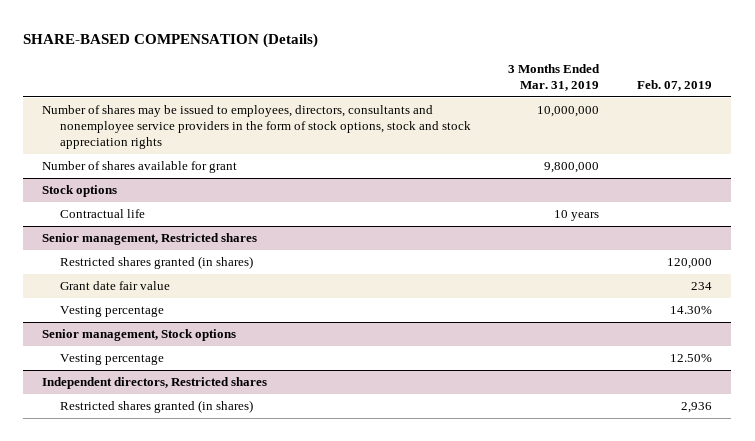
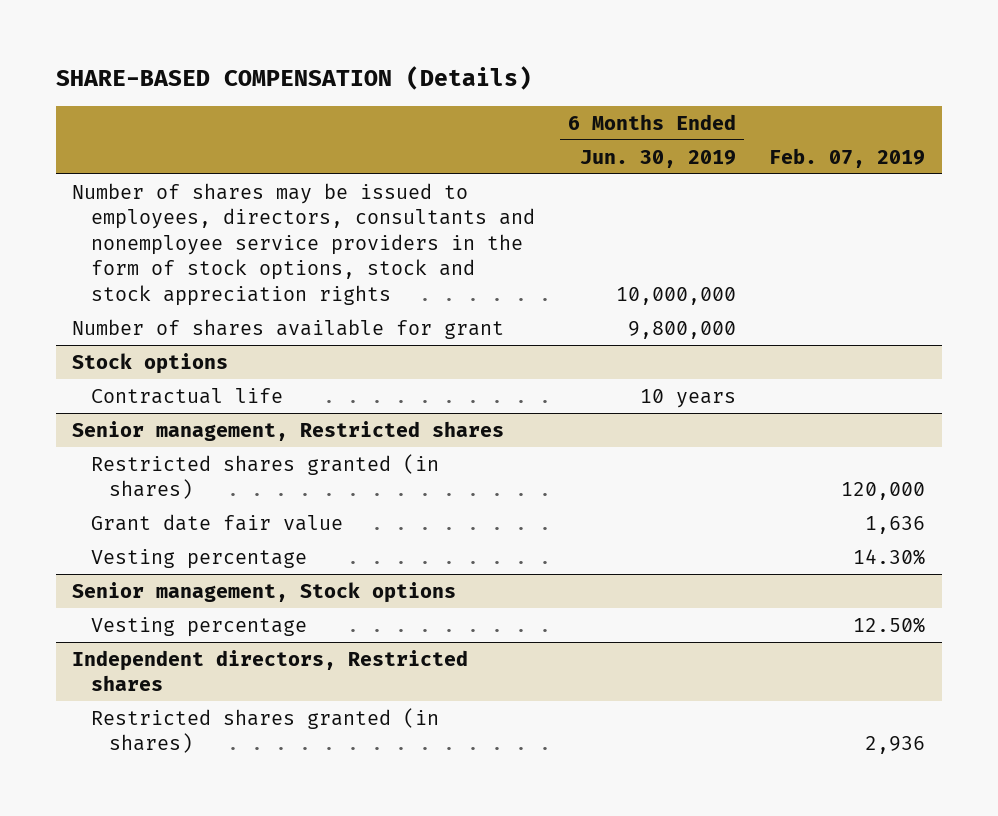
- | 3 Months Ended Mar. 31, 2019 | Feb. 07, 2019
+ | 6 Months Ended Jun. 30, 2019 | Feb. 07, 2019
@ Senior management, Restricted shares
- Grant date fair value | | 234
+ Grant date fair value | | 1,636

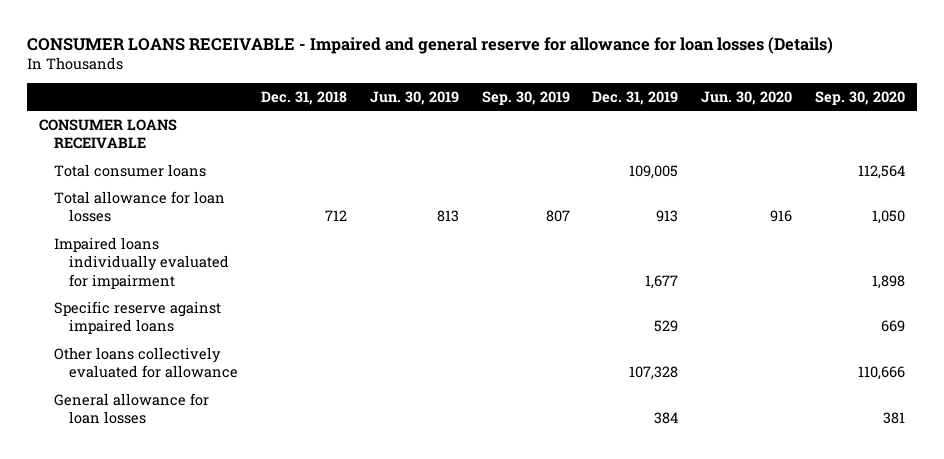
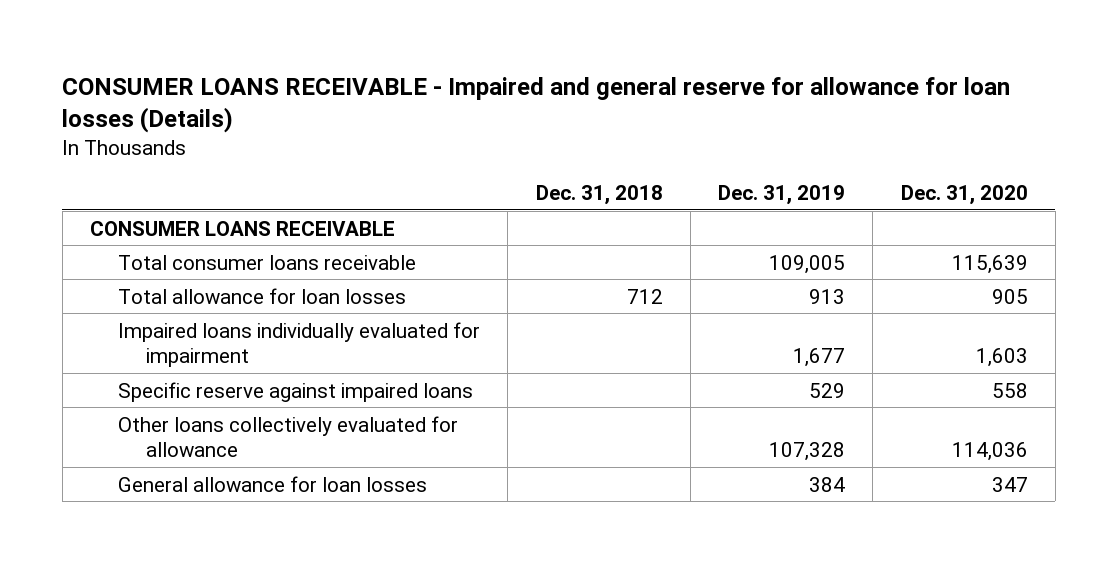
- | Dec. 31, 2018 | Jun. 30, 2019 | Sep. 30, 2019 | Dec. 31, 2019 | Jun. 30, 2020 | Sep. 30, 2020
+ | Dec. 31, 2018 | Dec. 31, 2019 | Dec. 31, 2020
- Total consumer loans | | | | 109,005 | | 112,564
+ Total consumer loans receivable | | 109,005 | 115,639

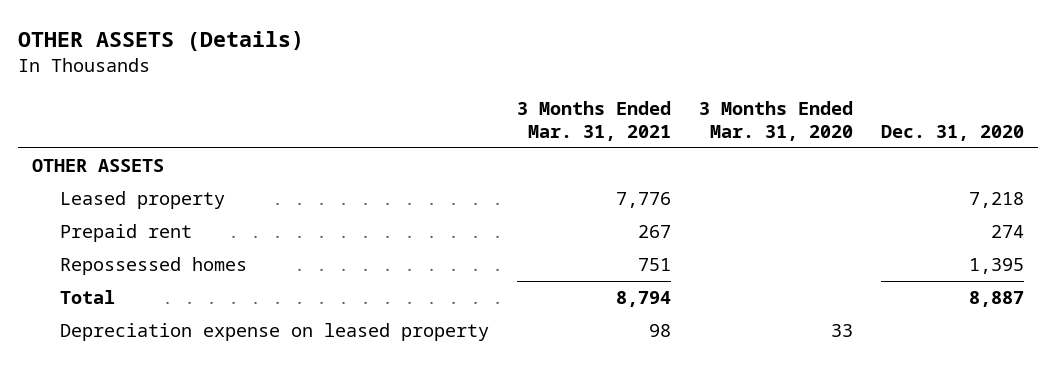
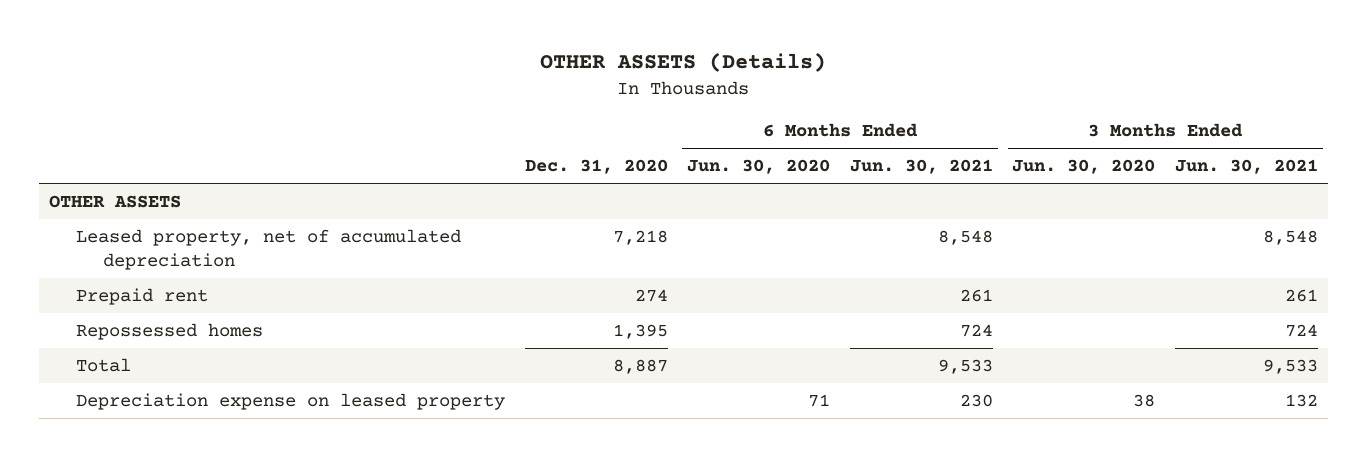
- | 3 Months Ended Mar. 31, 2021 | 3 Months Ended Mar. 31, 2020 | Dec. 31, 2020
+ | Dec. 31, 2020 | 6 Months Ended Jun. 30, 2020 | 6 Months Ended Jun. 30, 2021 | 3 Months Ended Jun. 30, 2020 | 3 Months Ended Jun. 30, 2021
- Leased property | 7,776 | | 7,218
+ Leased property, net of accumulated depreciation | 7,218 | | 8,548 | | 8,548

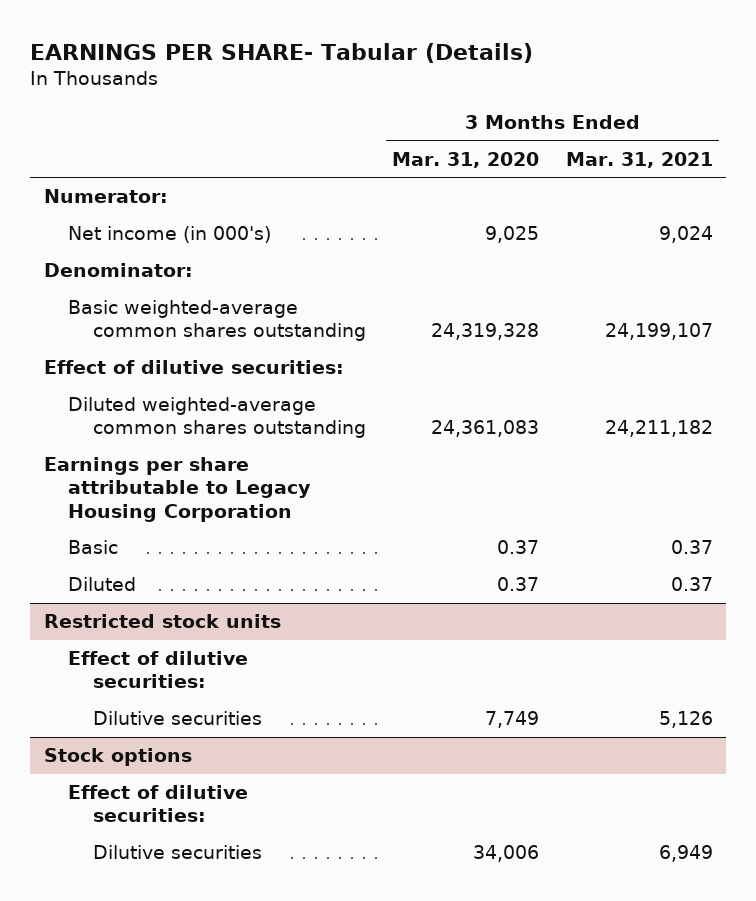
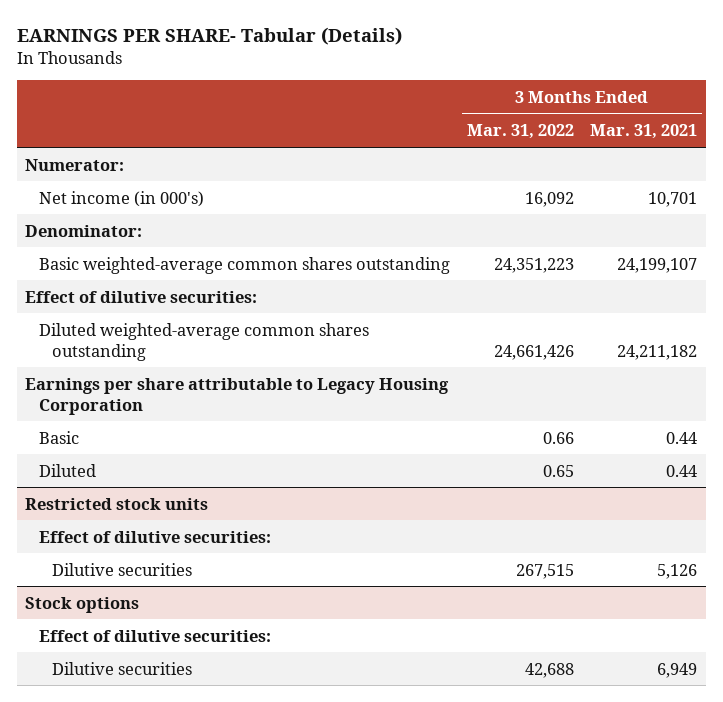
- | 3 Months Ended Mar. 31, 2020 | 3 Months Ended Mar. 31, 2021
+ | 3 Months Ended Mar. 31, 2022 | 3 Months Ended Mar. 31, 2021
- Net income (in 000's) | 9,025 | 9,024
+ Net income (in 000's) | 16,092 | 10,701
- Basic | 0.37 | 0.37
- Diluted | 0.37 | 0.37
+ Basic | 0.66 | 0.44
+ Diluted | 0.65 | 0.44

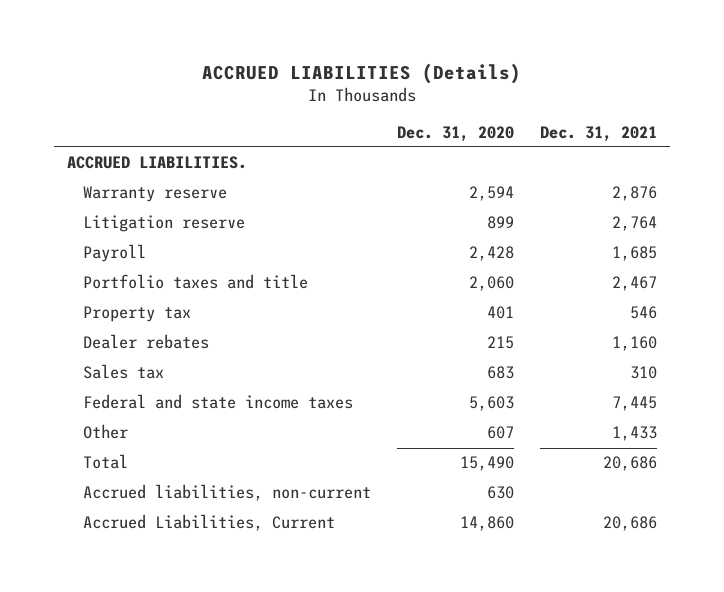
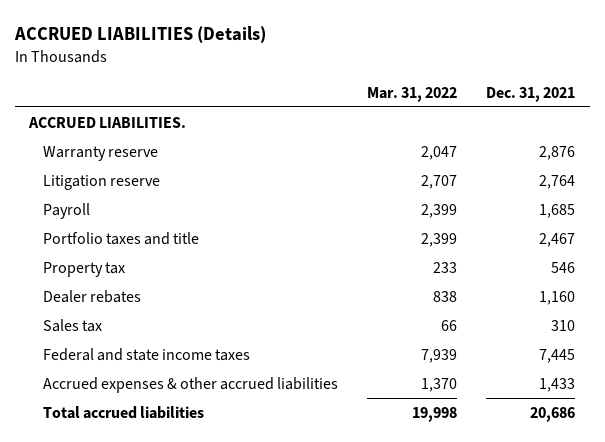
- | Dec. 31, 2020 | Dec. 31, 2021
+ | Mar. 31, 2022 | Dec. 31, 2021
- Other | 607 | 1,433
- Total | 15,490 | 20,686
- Accrued liabilities, non-current | 630 |
- Accrued Liabilities, Current | 14,860 | 20,686
+ Accrued expenses & other accrued liabilities | 1,370 | 1,433
+ Total accrued liabilities | 19,998 | 20,686

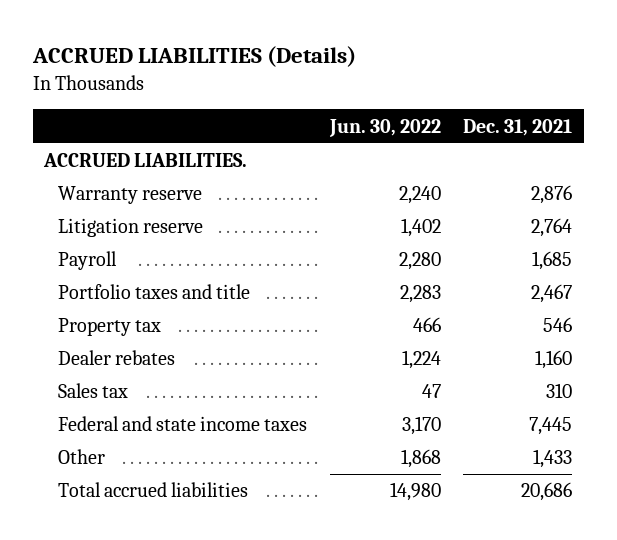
- | Mar. 31, 2022 | Dec. 31, 2021
+ | Jun. 30, 2022 | Dec. 31, 2021
- Accrued expenses & other accrued liabilities | 1,370 | 1,433
+ Other | 1,868 | 1,433

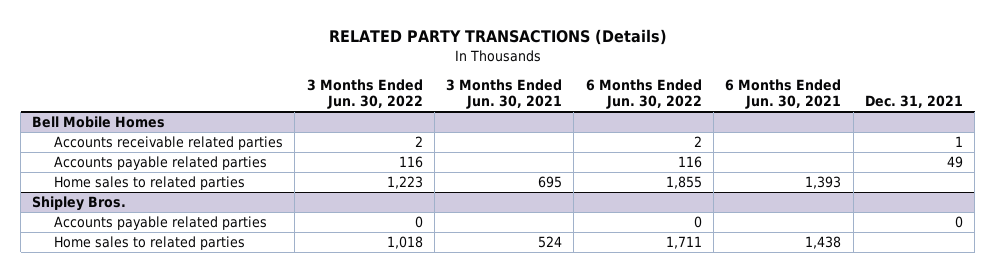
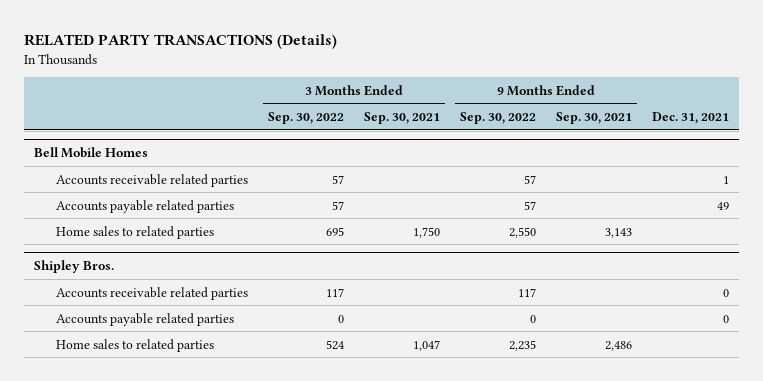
- | 3 Months Ended Jun. 30, 2022 | 3 Months Ended Jun. 30, 2021 | 6 Months Ended Jun. 30, 2022 | 6 Months Ended Jun. 30, 2021 | Dec. 31, 2021
+ | 3 Months Ended Sep. 30, 2022 | 3 Months Ended Sep. 30, 2021 | 9 Months Ended Sep. 30, 2022 | 9 Months Ended Sep. 30, 2021 | Dec. 31, 2021
@ Shipley Bros.
+ Accounts receivable related parties | 117 | | 117 | | 0

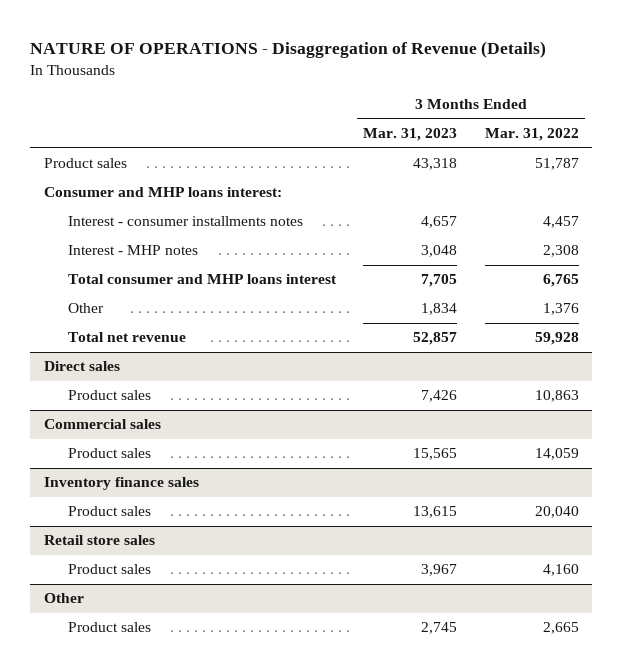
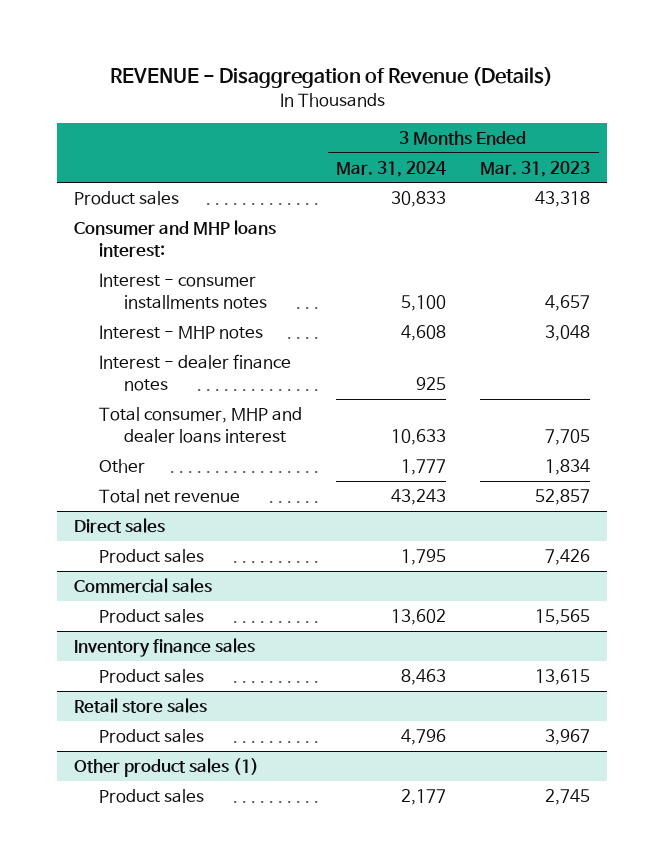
- NATURE OF OPERATIONS - Disaggregation of Revenue (Details)
+ REVENUE - Disaggregation of Revenue (Details)
- | 3 Months Ended Mar. 31, 2023 | 3 Months Ended Mar. 31, 2022
+ | 3 Months Ended Mar. 31, 2024 | 3 Months Ended Mar. 31, 2023
- Total consumer and MHP loans interest | 7,705 | 6,765
+ Interest - dealer finance notes | 925 |
+ Total consumer, MHP and dealer loans interest | 10,633 | 7,705
- Other
+ Other product sales (1)

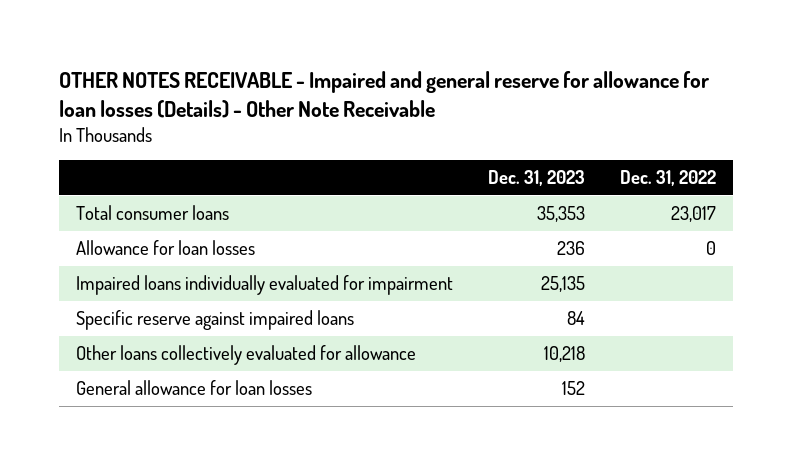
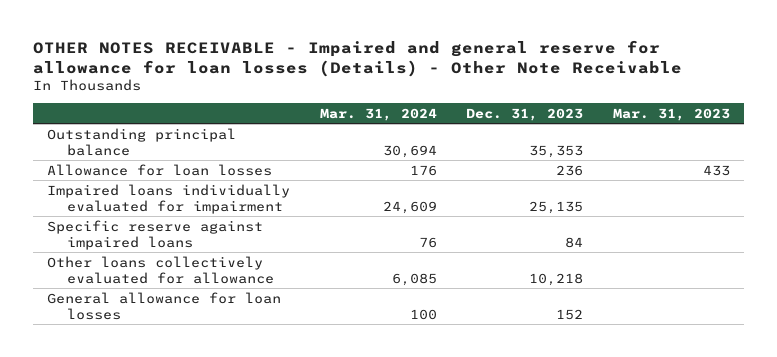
- | Dec. 31, 2023 | Dec. 31, 2022
+ | Mar. 31, 2024 | Dec. 31, 2023 | Mar. 31, 2023
- Total consumer loans | 35,353 | 23,017
+ Outstanding principal balance | 30,694 | 35,353 |

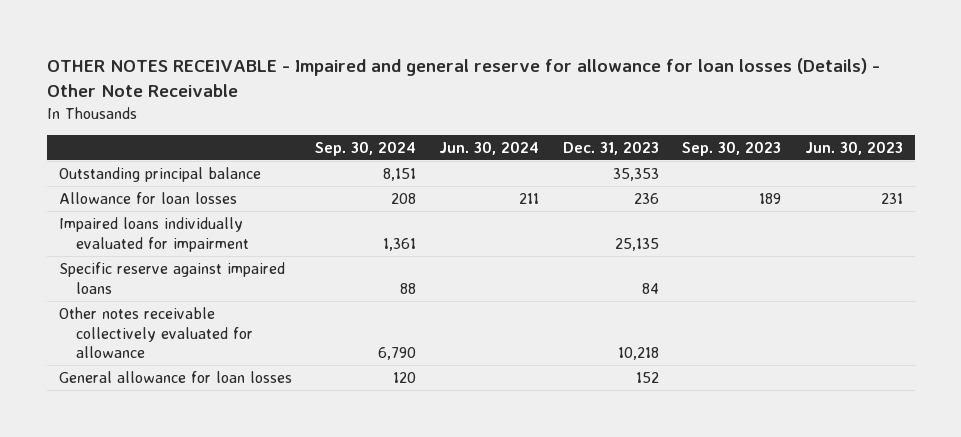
- | Mar. 31, 2024 | Dec. 31, 2023 | Mar. 31, 2023
+ | Sep. 30, 2024 | Jun. 30, 2024 | Dec. 31, 2023 | Sep. 30, 2023 | Jun. 30, 2023
- Other loans collectively evaluated for allowance | 6,085 | 10,218 |
+ Other notes receivable collectively evaluated for allowance | 6,790 | | 10,218 | |

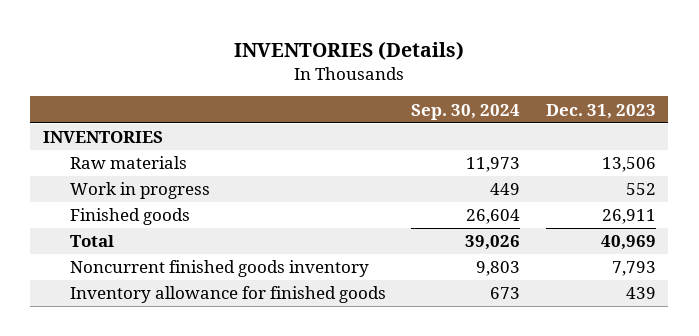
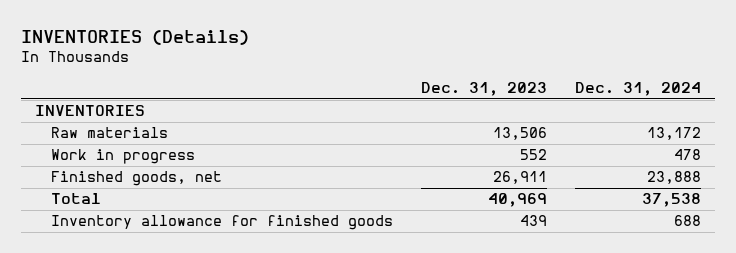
- | Sep. 30, 2024 | Dec. 31, 2023
+ | Dec. 31, 2023 | Dec. 31, 2024
- Finished goods | 26,604 | 26,911
+ Finished goods, net | 26,911 | 23,888
- Noncurrent finished goods inventory | 9,803 | 7,793

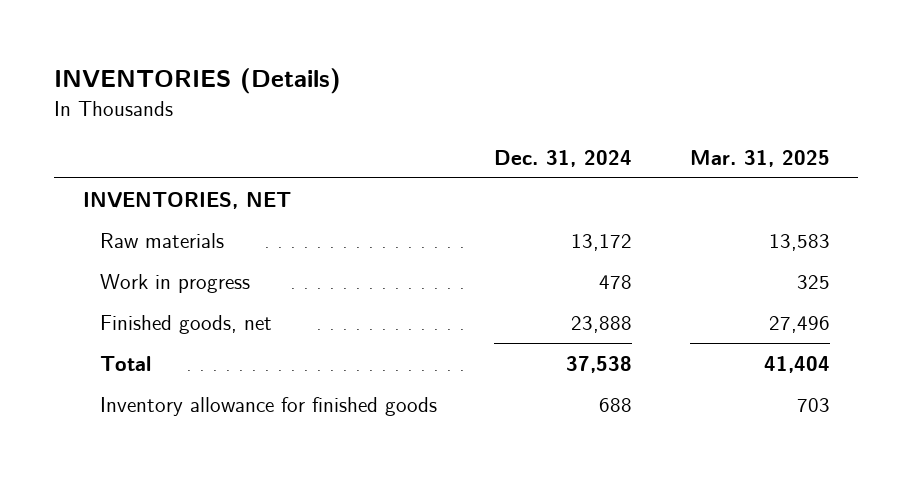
- | Dec. 31, 2023 | Dec. 31, 2024
+ | Dec. 31, 2024 | Mar. 31, 2025
- INVENTORIES
+ INVENTORIES, NET

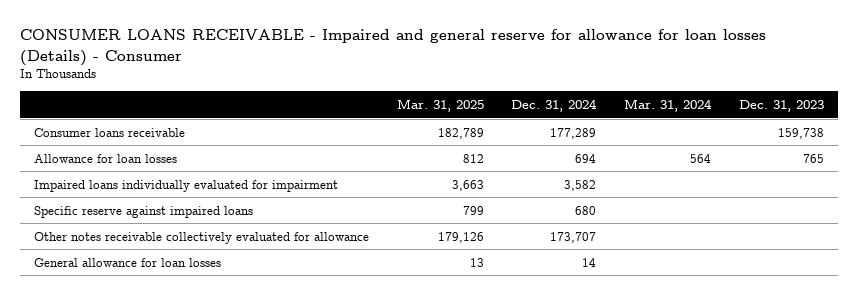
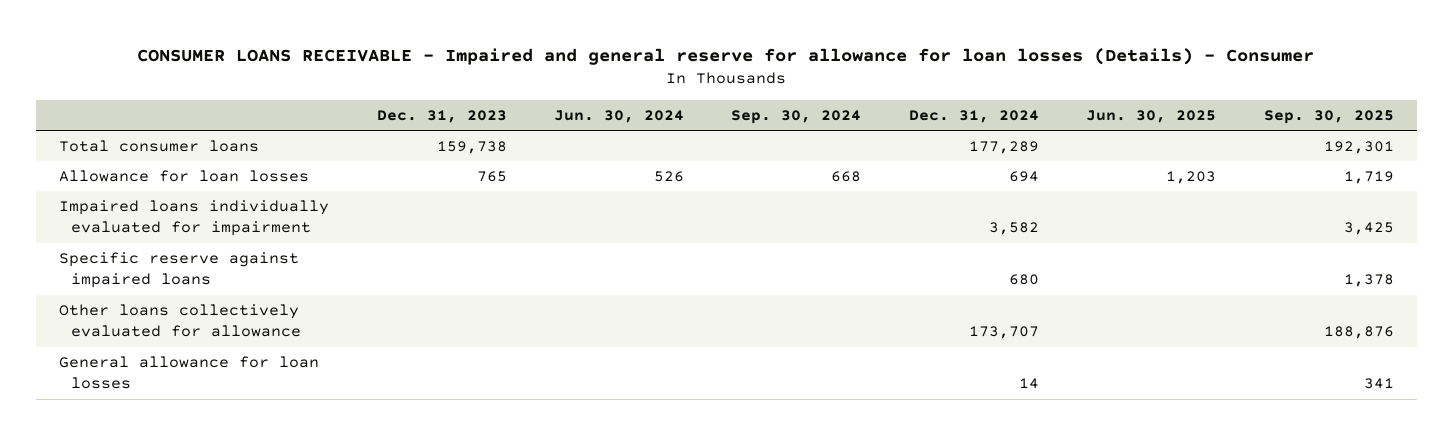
- | Mar. 31, 2025 | Dec. 31, 2024 | Mar. 31, 2024 | Dec. 31, 2023
+ | Dec. 31, 2023 | Jun. 30, 2024 | Sep. 30, 2024 | Dec. 31, 2024 | Jun. 30, 2025 | Sep. 30, 2025
- Consumer loans receivable | 182,789 | 177,289 | | 159,738
+ Total consumer loans | 159,738 | | | 177,289 | | 192,301
- Other notes receivable collectively evaluated for allowance | 179,126 | 173,707 | |
+ Other loans collectively evaluated for allowance | | | | 173,707 | | 188,876

